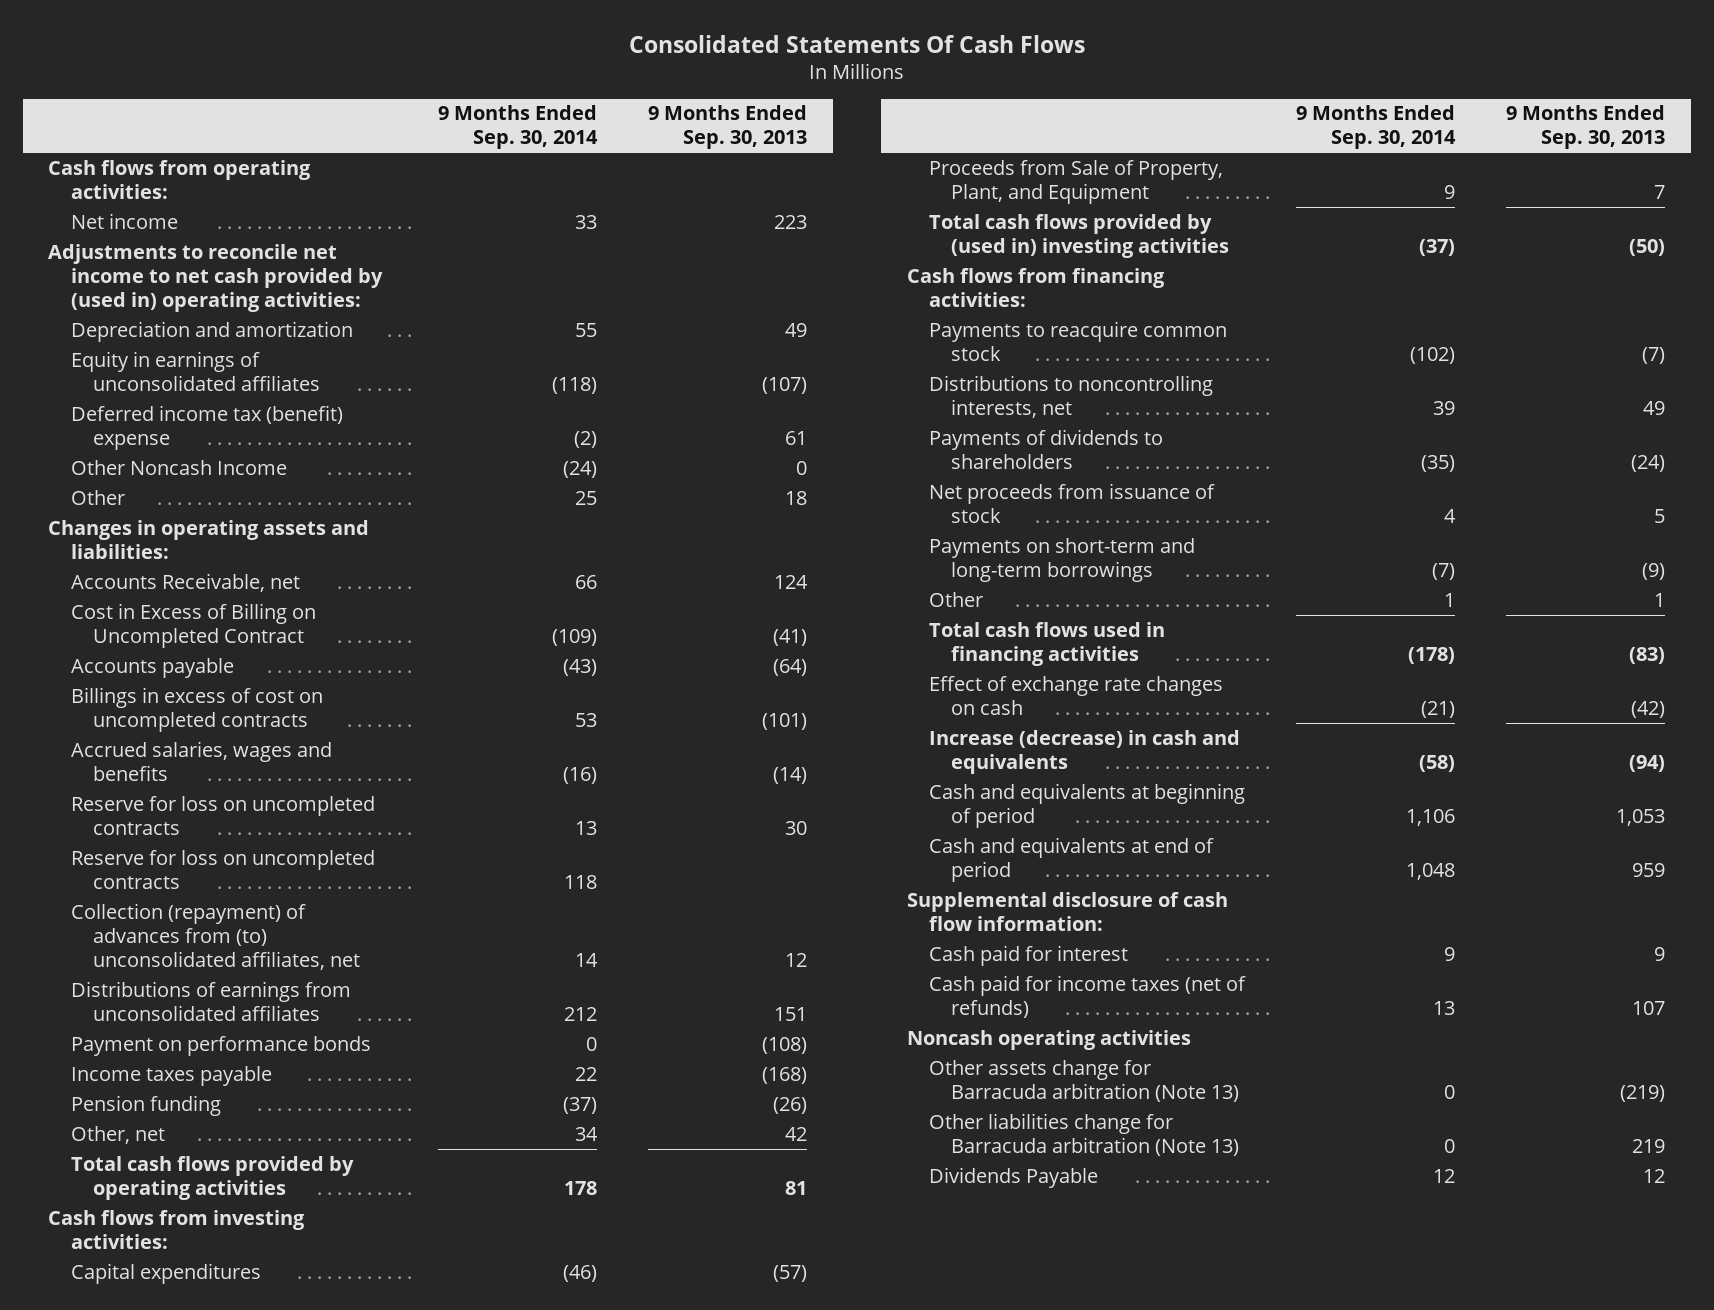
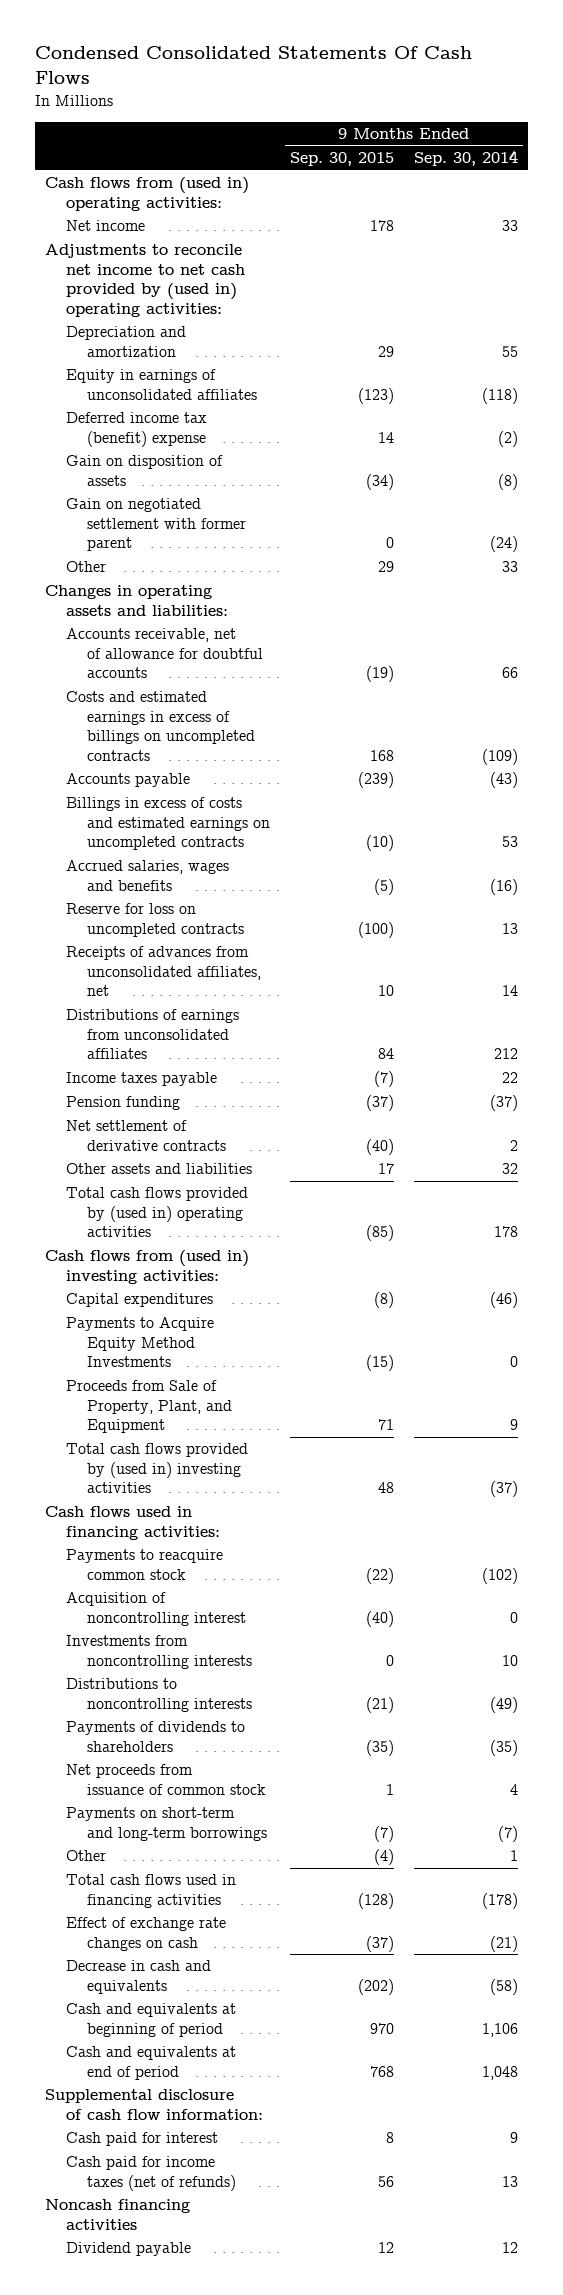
- Consolidated Statements Of Cash Flows
+ Condensed Consolidated Statements Of Cash Flows
- | 9 Months Ended Sep. 30, 2014 | 9 Months Ended Sep. 30, 2013
+ | 9 Months Ended Sep. 30, 2015 | 9 Months Ended Sep. 30, 2014
- Cash flows from operating activities:
+ Cash flows from (used in) operating activities:
- Other Noncash Income | (24) | 0
- Other | 25 | 18
+ Gain on disposition of assets | (34) | (8)
+ Gain on negotiated settlement with former parent | 0 | (24)
+ Other | 29 | 33
- Accounts Receivable, net | 66 | 124
- Cost in Excess of Billing on Uncompleted Contract | (109) | (41)
+ Accounts receivable, net of allowance for doubtful accounts | (19) | 66
+ Costs and estimated earnings in excess of billings on uncompleted contracts | 168 | (109)
- Billings in excess of cost on uncompleted contracts | 53 | (101)
+ Billings in excess of costs and estimated earnings on uncompleted contracts | (10) | 53
- Reserve for loss on uncompleted contracts | 118 |
- Collection (repayment) of advances from (to) unconsolidated affiliates, net | 14 | 12
+ Receipts of advances from unconsolidated affiliates, net | 10 | 14
- Payment on performance bonds | 0 | (108)
- Other, net | 34 | 42
- Total cash flows provided by operating activities | 178 | 81
- Cash flows from investing activities:
+ Net settlement of derivative contracts | (40) | 2
+ Other assets and liabilities | 17 | 32
+ Total cash flows provided by (used in) operating activities | (85) | 178
+ Cash flows from (used in) investing activities:
+ Payments to Acquire Equity Method Investments | (15) | 0
- Cash flows from financing activities:
+ Cash flows used in financing activities:
- Distributions to noncontrolling interests, net | 39 | 49
+ Acquisition of noncontrolling interest | (40) | 0
+ Investments from noncontrolling interests | 0 | 10
+ Distributions to noncontrolling interests | (21) | (49)
- Net proceeds from issuance of stock | 4 | 5
+ Net proceeds from issuance of common stock | 1 | 4
- Increase (decrease) in cash and equivalents | (58) | (94)
+ Decrease in cash and equivalents | (202) | (58)
- Noncash operating activities
- Other assets change for Barracuda arbitration (Note 13) | 0 | (219)
- Other liabilities change for Barracuda arbitration (Note 13) | 0 | 219
- Dividends Payable | 12 | 12
+ Noncash financing activities
+ Dividend payable | 12 | 12

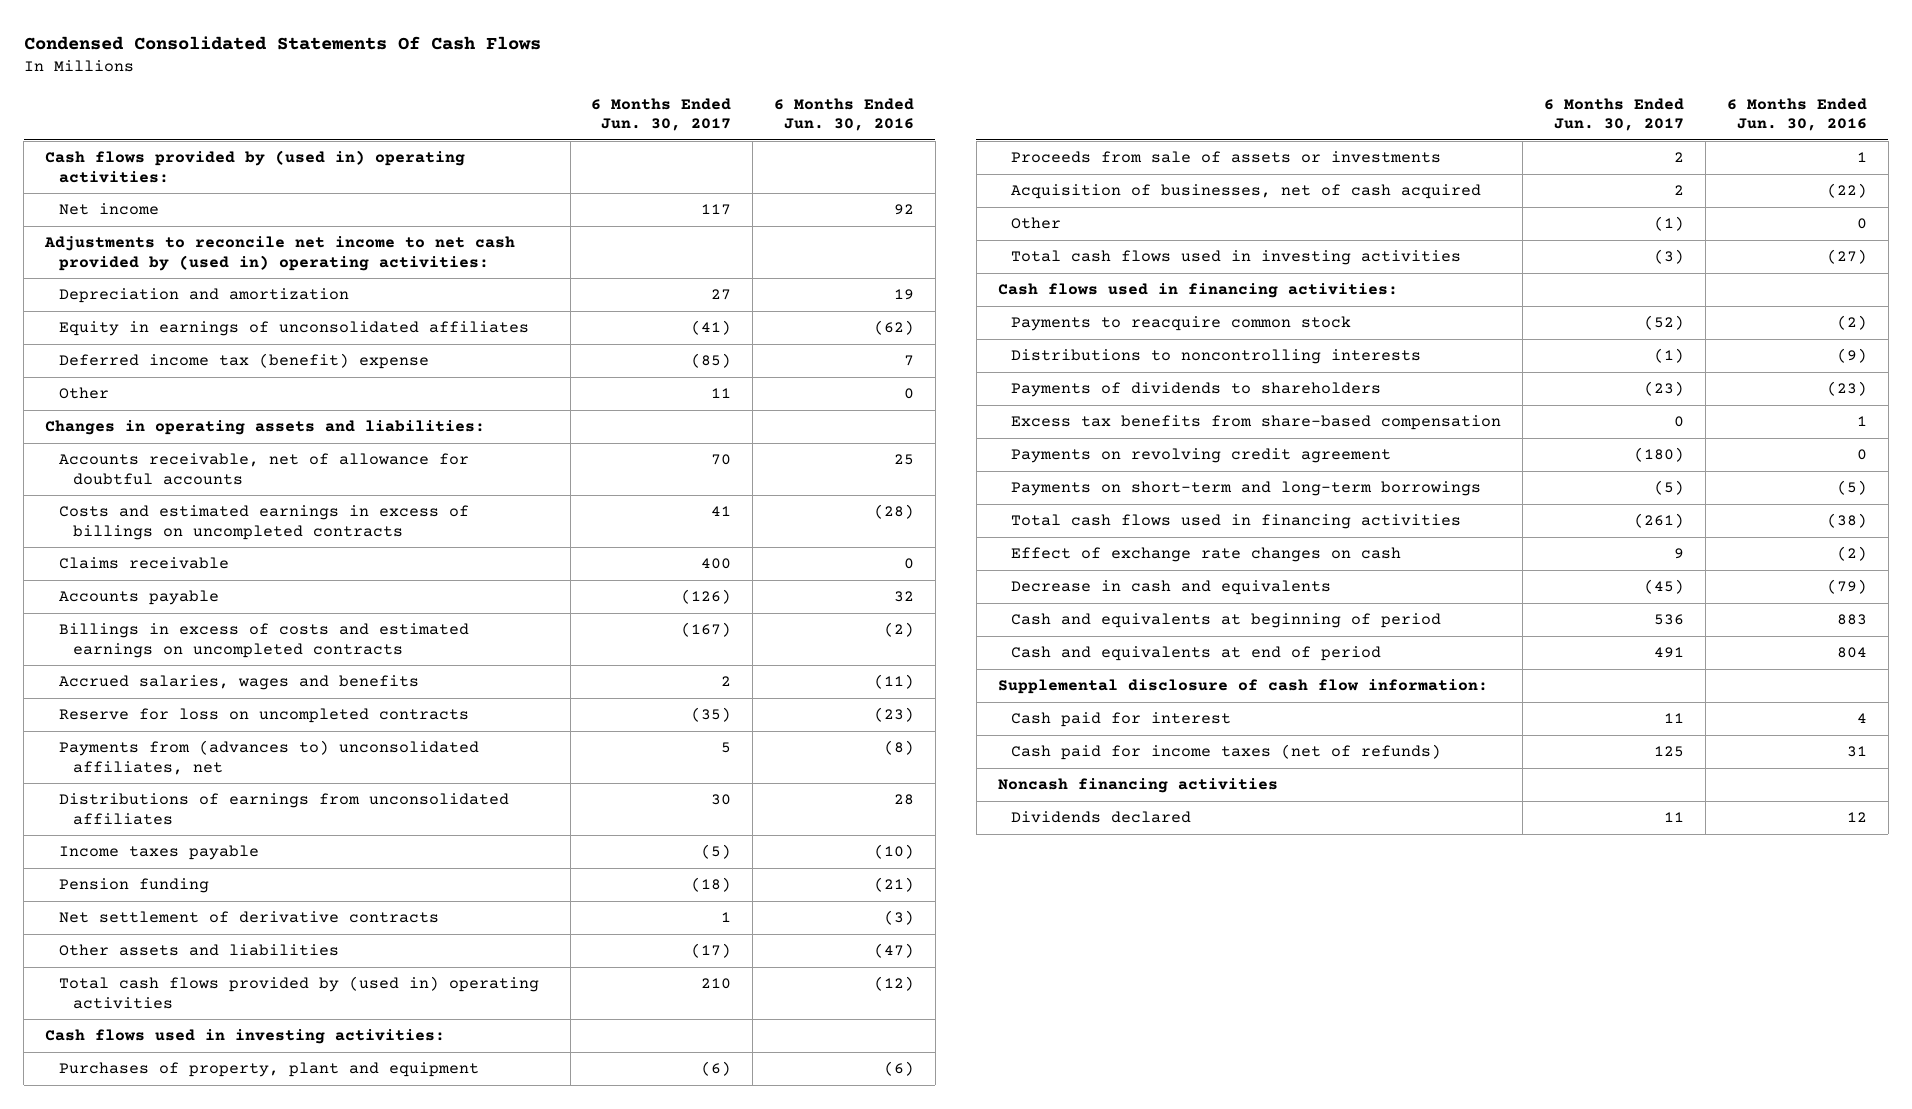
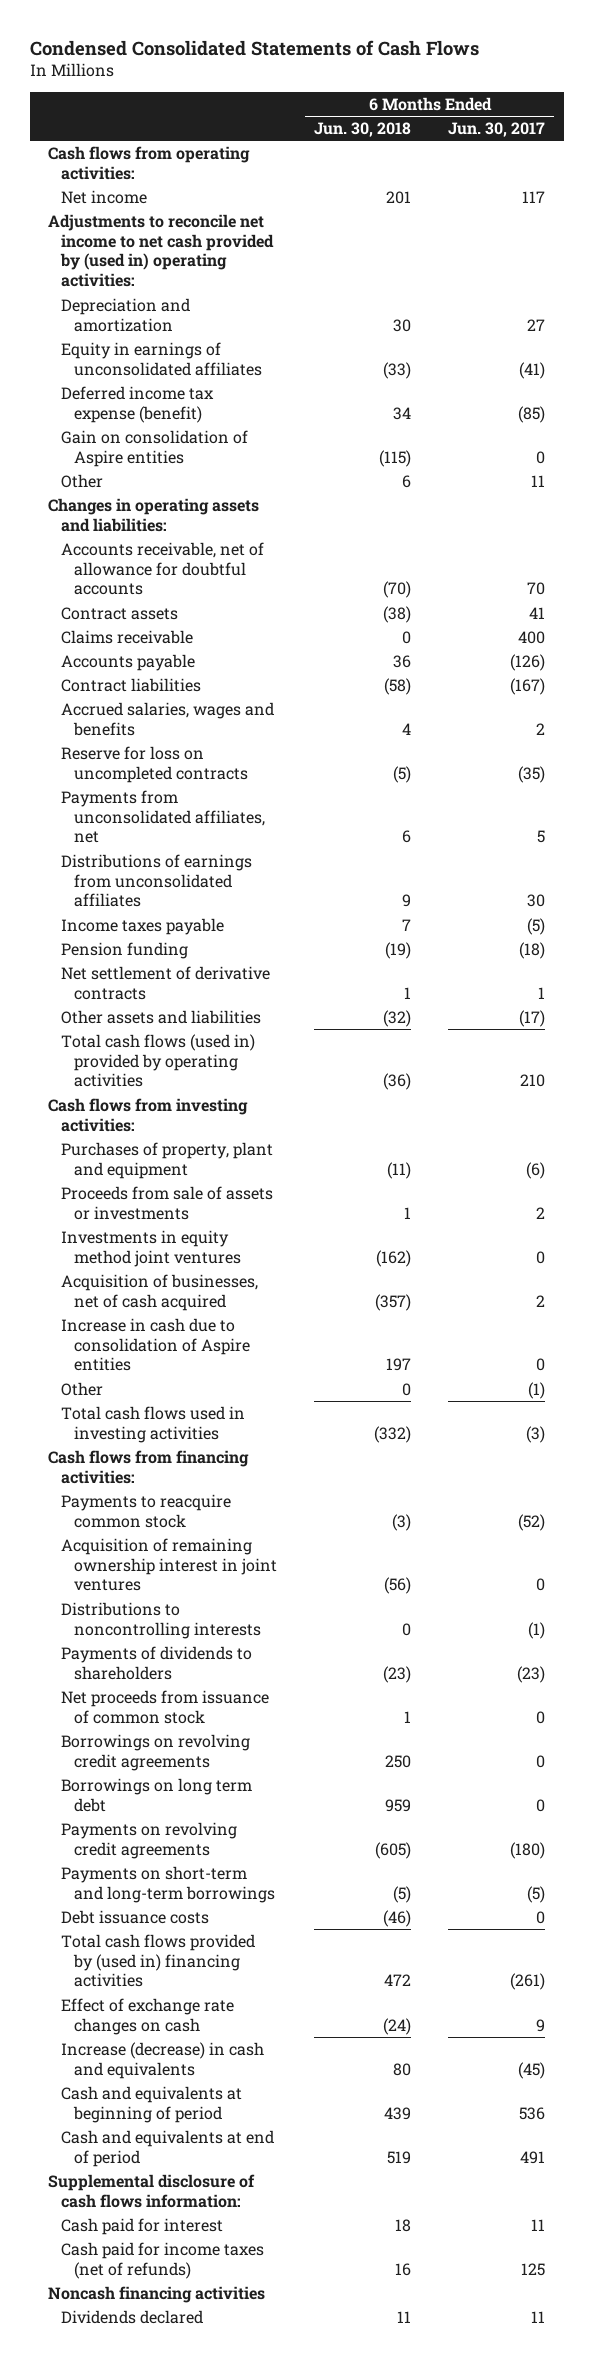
- Condensed Consolidated Statements Of Cash Flows
+ Condensed Consolidated Statements of Cash Flows
- | 6 Months Ended Jun. 30, 2017 | 6 Months Ended Jun. 30, 2016
+ | 6 Months Ended Jun. 30, 2018 | 6 Months Ended Jun. 30, 2017
- Cash flows provided by (used in) operating activities:
+ Cash flows from operating activities:
- Deferred income tax (benefit) expense | (85) | 7
+ Deferred income tax expense (benefit) | 34 | (85)
+ Gain on consolidation of Aspire entities | (115) | 0
- Costs and estimated earnings in excess of billings on uncompleted contracts | 41 | (28)
+ Contract assets | (38) | 41
- Billings in excess of costs and estimated earnings on uncompleted contracts | (167) | (2)
+ Contract liabilities | (58) | (167)
- Payments from (advances to) unconsolidated affiliates, net | 5 | (8)
+ Payments from unconsolidated affiliates, net | 6 | 5
- Total cash flows provided by (used in) operating activities | 210 | (12)
- Cash flows used in investing activities:
+ Total cash flows (used in) provided by operating activities | (36) | 210
+ Cash flows from investing activities:
+ Investments in equity method joint ventures | (162) | 0
+ Increase in cash due to consolidation of Aspire entities | 197 | 0
- Cash flows used in financing activities:
+ Cash flows from financing activities:
+ Acquisition of remaining ownership interest in joint ventures | (56) | 0
- Excess tax benefits from share-based compensation | 0 | 1
- Payments on revolving credit agreement | (180) | 0
+ Net proceeds from issuance of common stock | 1 | 0
+ Borrowings on revolving credit agreements | 250 | 0
+ Borrowings on long term debt | 959 | 0
+ Payments on revolving credit agreements | (605) | (180)
- Total cash flows used in financing activities | (261) | (38)
+ Debt issuance costs | (46) | 0
+ Total cash flows provided by (used in) financing activities | 472 | (261)
- Decrease in cash and equivalents | (45) | (79)
+ Increase (decrease) in cash and equivalents | 80 | (45)
- Supplemental disclosure of cash flow information:
+ Supplemental disclosure of cash flows information:

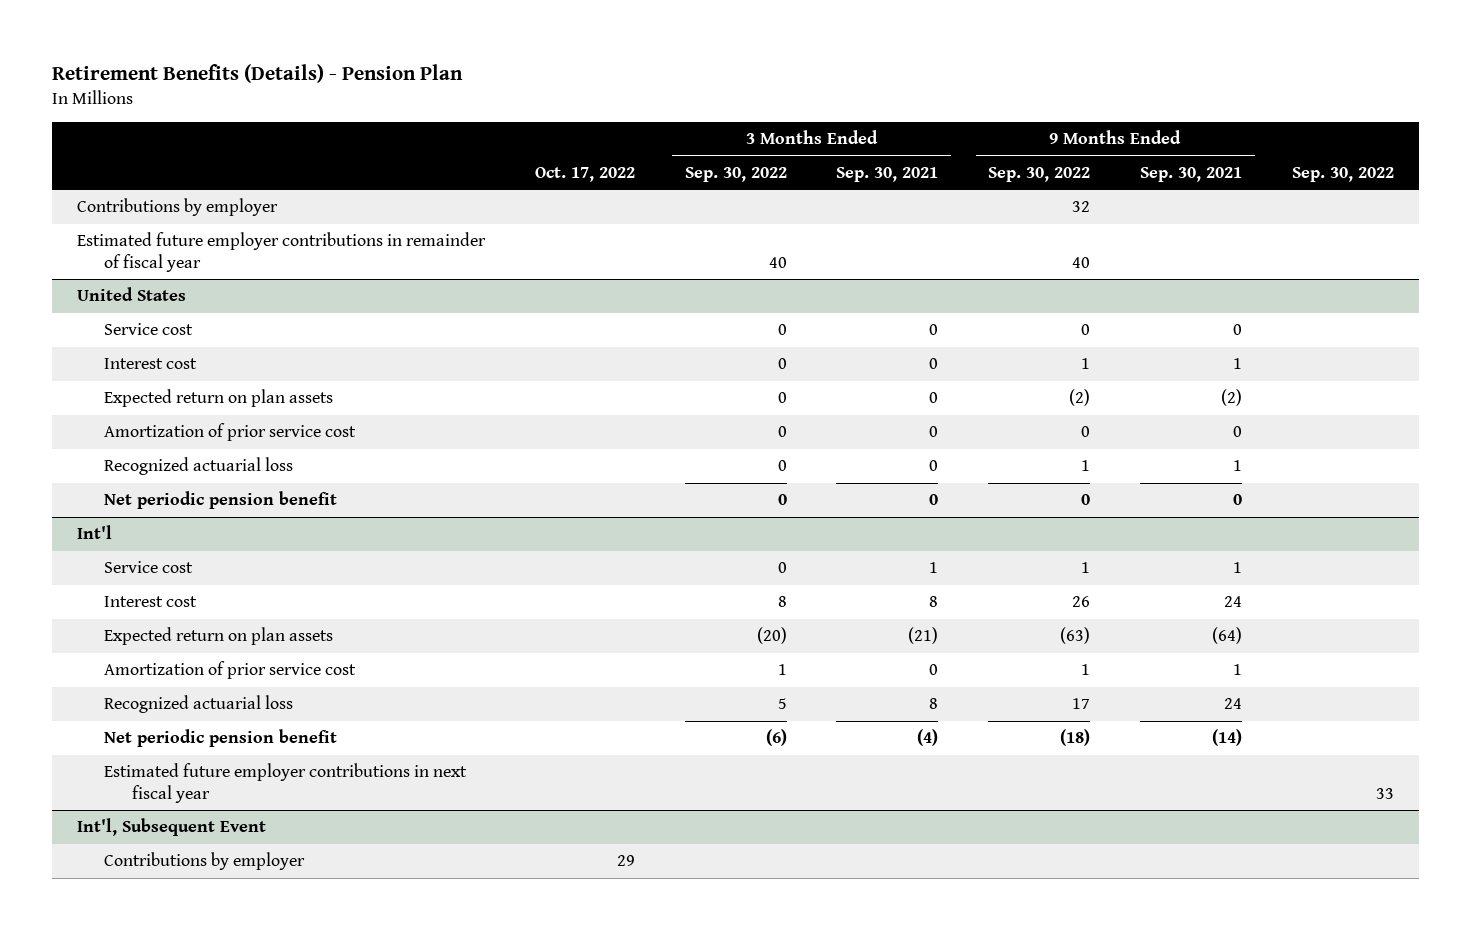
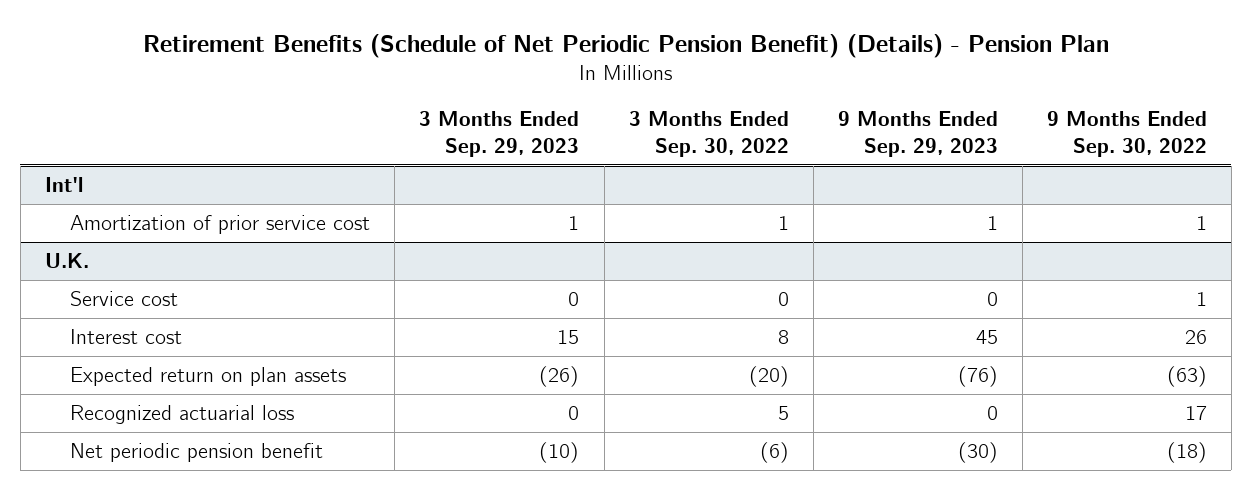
- Retirement Benefits (Details) - Pension Plan
+ Retirement Benefits (Schedule of Net Periodic Pension Benefit) (Details) - Pension Plan
- | Oct. 17, 2022 | 3 Months Ended Sep. 30, 2022 | 3 Months Ended Sep. 30, 2021 | 9 Months Ended Sep. 30, 2022 | 9 Months Ended Sep. 30, 2021 | Sep. 30, 2022
+ | 3 Months Ended Sep. 29, 2023 | 3 Months Ended Sep. 30, 2022 | 9 Months Ended Sep. 29, 2023 | 9 Months Ended Sep. 30, 2022
- Contributions by employer | | | | 32 | |
- Estimated future employer contributions in remainder of fiscal year | | 40 | | 40 | |
- United States
- Service cost | | 0 | 0 | 0 | 0 |
- Interest cost | | 0 | 0 | 1 | 1 |
- Expected return on plan assets | | 0 | 0 | (2) | (2) |
- Amortization of prior service cost | | 0 | 0 | 0 | 0 |
- Recognized actuarial loss | | 0 | 0 | 1 | 1 |
- Net periodic pension benefit | | 0 | 0 | 0 | 0 |
@ Int'l
moved up: Amortization of prior service cost | 1 | 1 | 1 | 1
+ U.K.
@ Int'l
- Estimated future employer contributions in next fiscal year | | | | | | 33
- Int'l, Subsequent Event
- Contributions by employer | 29 | | | | |

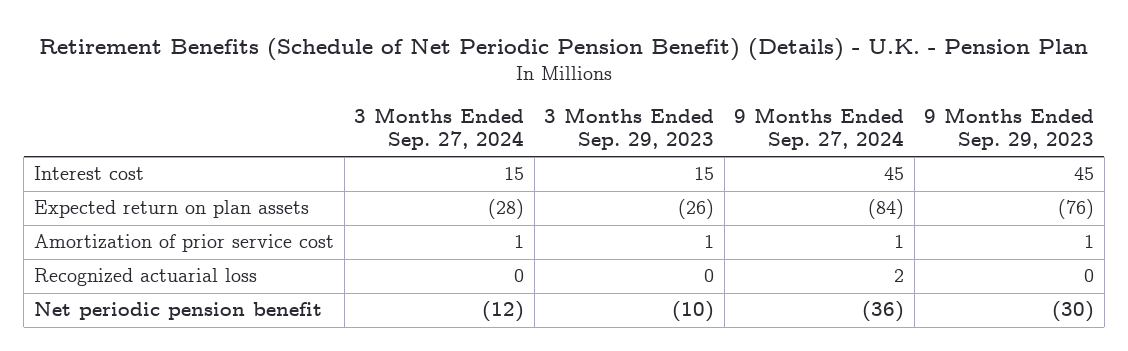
- Retirement Benefits (Schedule of Net Periodic Pension Benefit) (Details) - Pension Plan
+ Retirement Benefits (Schedule of Net Periodic Pension Benefit) (Details) - U.K. - Pension Plan
- | 3 Months Ended Sep. 29, 2023 | 3 Months Ended Sep. 30, 2022 | 9 Months Ended Sep. 29, 2023 | 9 Months Ended Sep. 30, 2022
+ | 3 Months Ended Sep. 27, 2024 | 3 Months Ended Sep. 29, 2023 | 9 Months Ended Sep. 27, 2024 | 9 Months Ended Sep. 29, 2023
- Int'l
- Amortization of prior service cost | 1 | 1 | 1 | 1
- U.K.
- Service cost | 0 | 0 | 0 | 1
+ Amortization of prior service cost | 1 | 1 | 1 | 1

